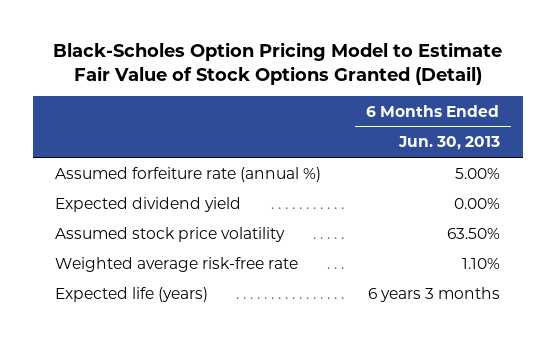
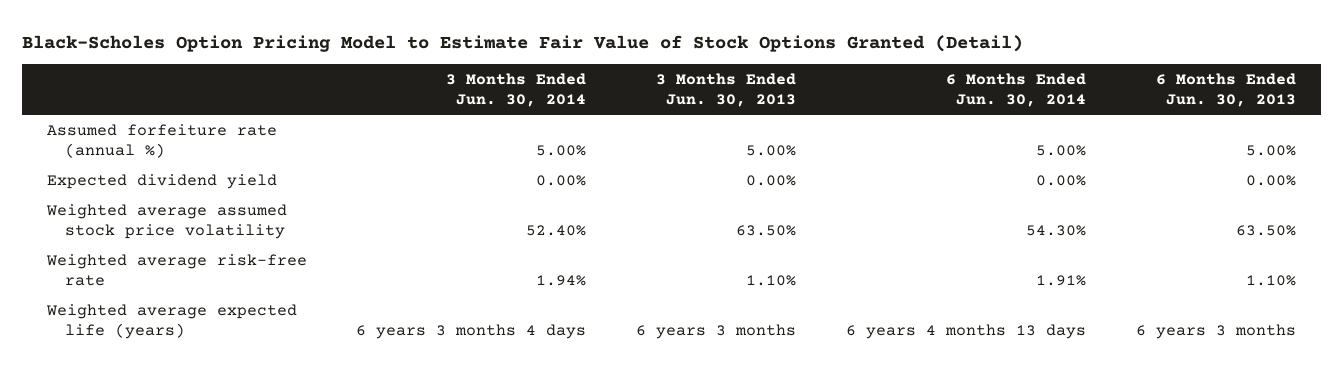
- | 6 Months Ended Jun. 30, 2013
+ | 3 Months Ended Jun. 30, 2014 | 3 Months Ended Jun. 30, 2013 | 6 Months Ended Jun. 30, 2014 | 6 Months Ended Jun. 30, 2013
- Assumed stock price volatility | 63.50%
+ Weighted average assumed stock price volatility | 52.40% | 63.50% | 54.30% | 63.50%
- Expected life (years) | 6 years 3 months
+ Weighted average expected life (years) | 6 years 3 months 4 days | 6 years 3 months | 6 years 4 months 13 days | 6 years 3 months

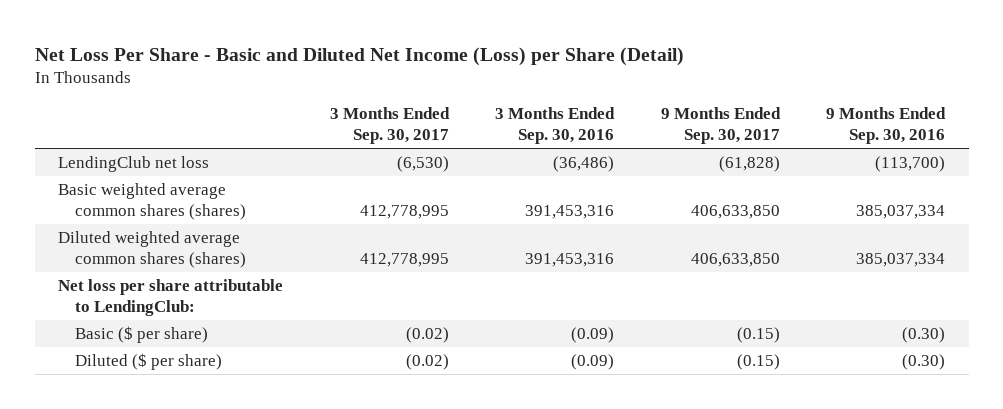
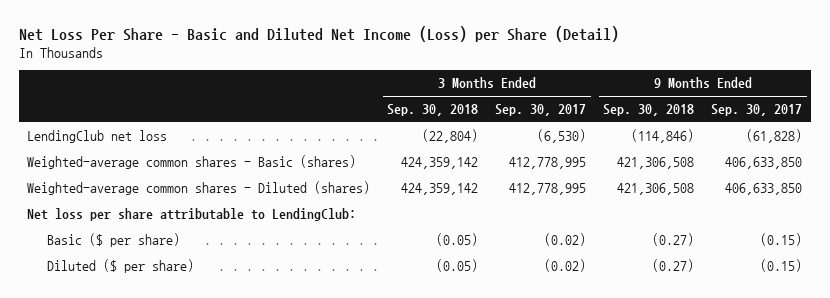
- | 3 Months Ended Sep. 30, 2017 | 3 Months Ended Sep. 30, 2016 | 9 Months Ended Sep. 30, 2017 | 9 Months Ended Sep. 30, 2016
+ | 3 Months Ended Sep. 30, 2018 | 3 Months Ended Sep. 30, 2017 | 9 Months Ended Sep. 30, 2018 | 9 Months Ended Sep. 30, 2017
- Basic weighted average common shares (shares) | 412,778,995 | 391,453,316 | 406,633,850 | 385,037,334
- Diluted weighted average common shares (shares) | 412,778,995 | 391,453,316 | 406,633,850 | 385,037,334
+ Weighted-average common shares - Basic (shares) | 424,359,142 | 412,778,995 | 421,306,508 | 406,633,850
+ Weighted-average common shares - Diluted (shares) | 424,359,142 | 412,778,995 | 421,306,508 | 406,633,850

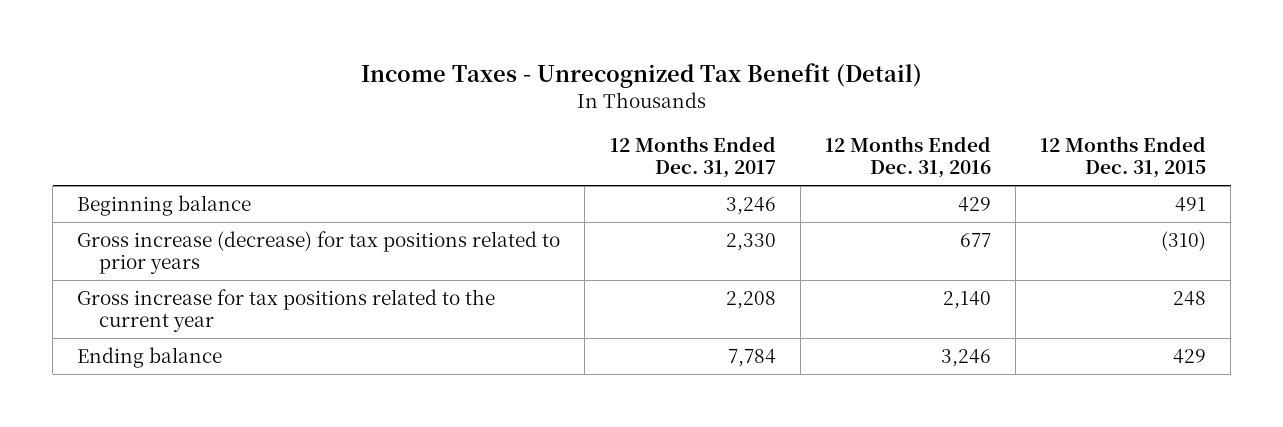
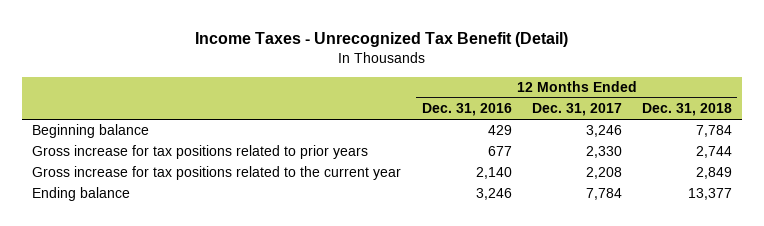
- | 12 Months Ended Dec. 31, 2017 | 12 Months Ended Dec. 31, 2016 | 12 Months Ended Dec. 31, 2015
+ | 12 Months Ended Dec. 31, 2016 | 12 Months Ended Dec. 31, 2017 | 12 Months Ended Dec. 31, 2018
- Gross increase (decrease) for tax positions related to prior years | 2,330 | 677 | (310)
+ Gross increase for tax positions related to prior years | 677 | 2,330 | 2,744

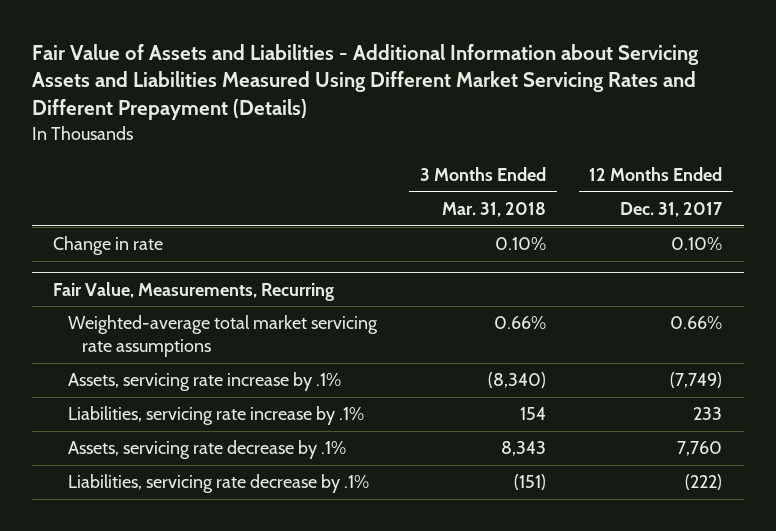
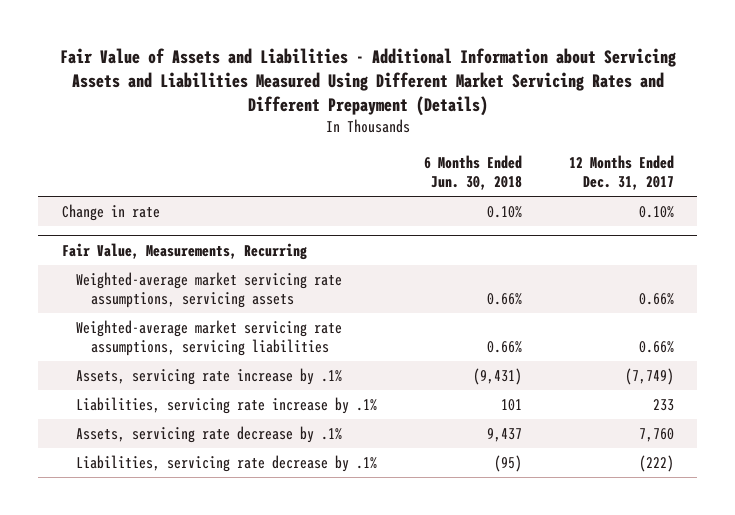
- | 3 Months Ended Mar. 31, 2018 | 12 Months Ended Dec. 31, 2017
+ | 6 Months Ended Jun. 30, 2018 | 12 Months Ended Dec. 31, 2017
@ Fair Value, Measurements, Recurring
- Weighted-average total market servicing rate assumptions | 0.66% | 0.66%
+ Weighted-average market servicing rate assumptions, servicing assets | 0.66% | 0.66%
+ Weighted-average market servicing rate assumptions, servicing liabilities | 0.66% | 0.66%

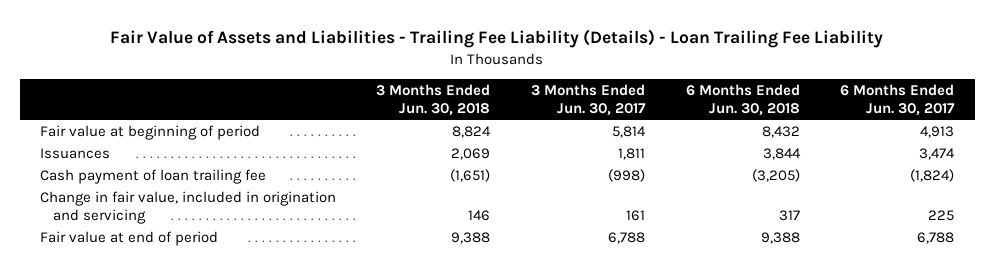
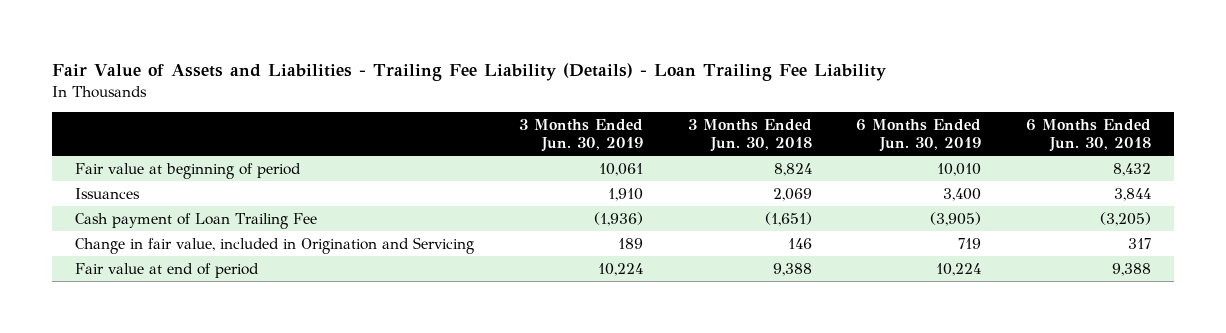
- | 3 Months Ended Jun. 30, 2018 | 3 Months Ended Jun. 30, 2017 | 6 Months Ended Jun. 30, 2018 | 6 Months Ended Jun. 30, 2017
+ | 3 Months Ended Jun. 30, 2019 | 3 Months Ended Jun. 30, 2018 | 6 Months Ended Jun. 30, 2019 | 6 Months Ended Jun. 30, 2018
- Cash payment of loan trailing fee | (1,651) | (998) | (3,205) | (1,824)
- Change in fair value, included in origination and servicing | 146 | 161 | 317 | 225
+ Cash payment of Loan Trailing Fee | (1,936) | (1,651) | (3,905) | (3,205)
+ Change in fair value, included in Origination and Servicing | 189 | 146 | 719 | 317

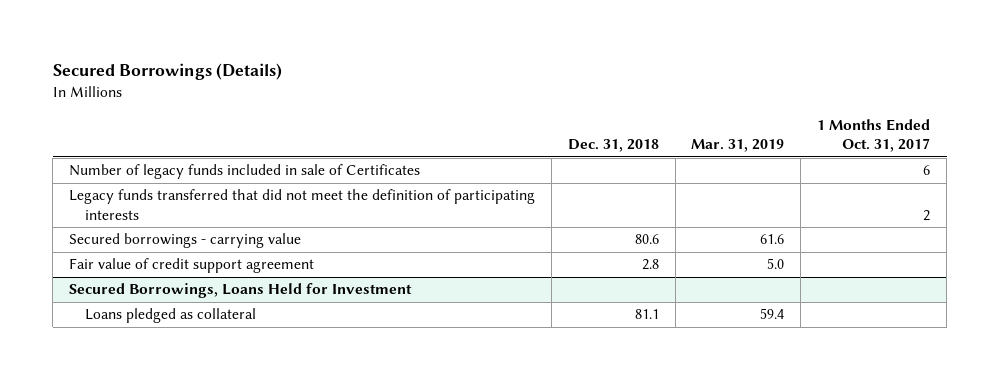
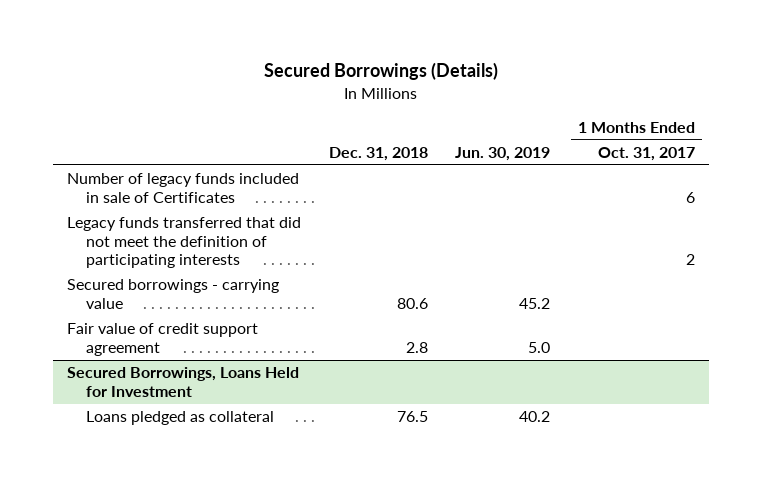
- | Dec. 31, 2018 | Mar. 31, 2019 | 1 Months Ended Oct. 31, 2017
+ | Dec. 31, 2018 | Jun. 30, 2019 | 1 Months Ended Oct. 31, 2017
@ Secured Borrowings, Loans Held for Investment
- Loans pledged as collateral | 81.1 | 59.4 |
+ Loans pledged as collateral | 76.5 | 40.2 |

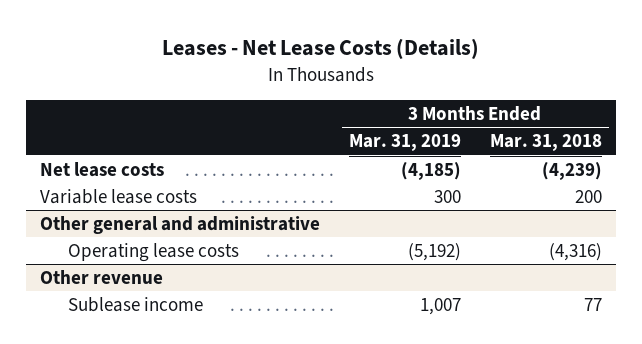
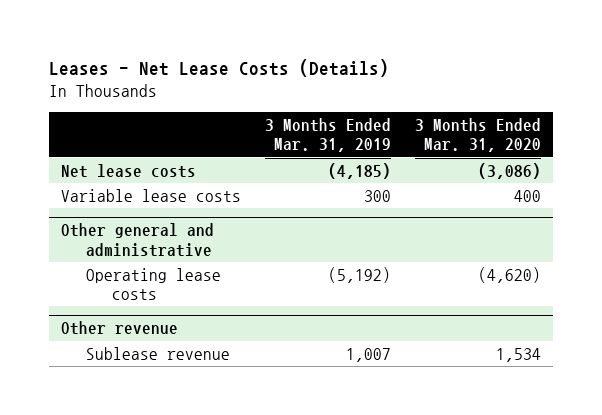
- | 3 Months Ended Mar. 31, 2019 | 3 Months Ended Mar. 31, 2018
+ | 3 Months Ended Mar. 31, 2019 | 3 Months Ended Mar. 31, 2020
@ Other revenue
- Sublease income | 1,007 | 77
+ Sublease revenue | 1,007 | 1,534

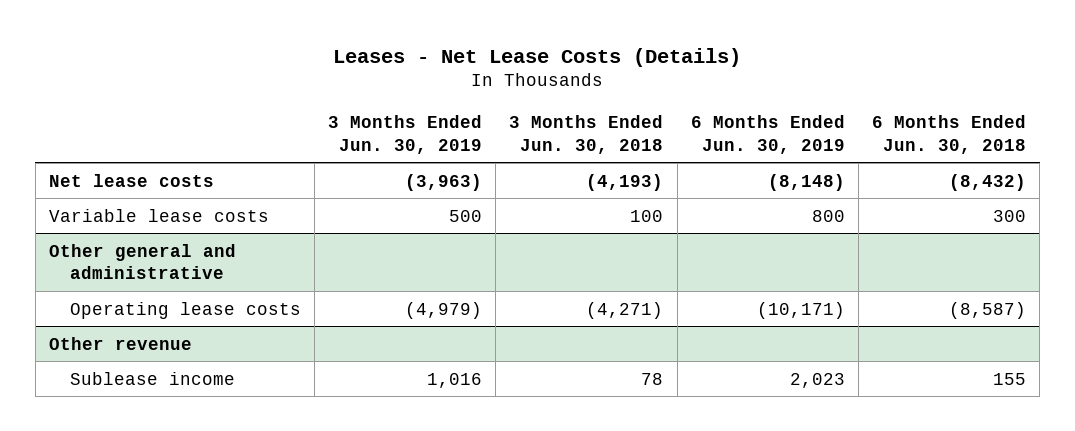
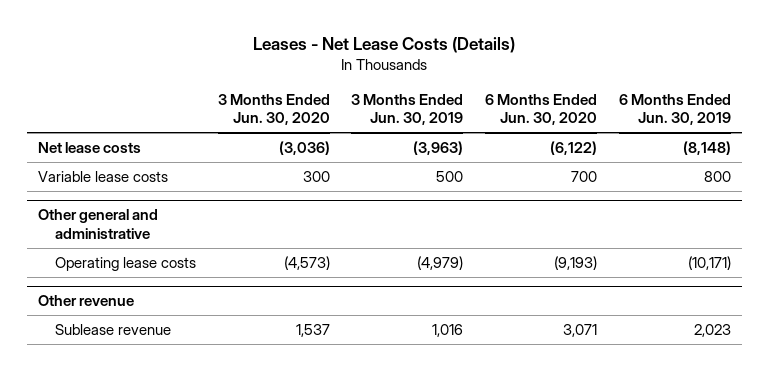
- | 3 Months Ended Jun. 30, 2019 | 3 Months Ended Jun. 30, 2018 | 6 Months Ended Jun. 30, 2019 | 6 Months Ended Jun. 30, 2018
+ | 3 Months Ended Jun. 30, 2020 | 3 Months Ended Jun. 30, 2019 | 6 Months Ended Jun. 30, 2020 | 6 Months Ended Jun. 30, 2019
@ Other revenue
- Sublease income | 1,016 | 78 | 2,023 | 155
+ Sublease revenue | 1,537 | 1,016 | 3,071 | 2,023

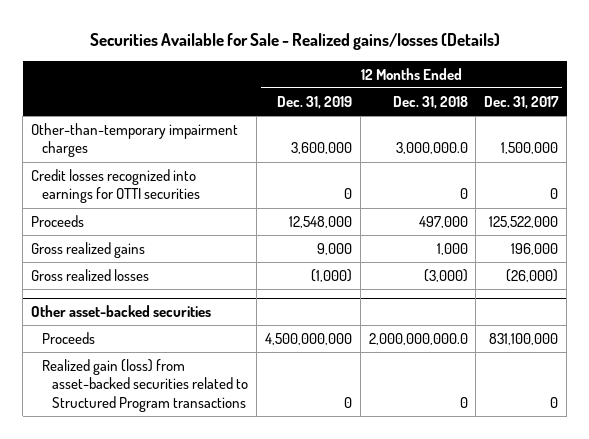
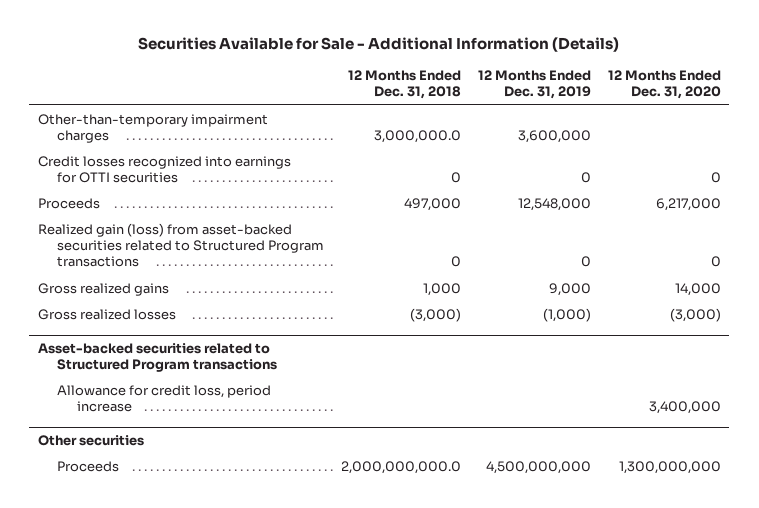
- Securities Available for Sale - Realized gains/losses (Details)
+ Securities Available for Sale - Additional Information (Details)
- | 12 Months Ended Dec. 31, 2019 | 12 Months Ended Dec. 31, 2018 | 12 Months Ended Dec. 31, 2017
+ | 12 Months Ended Dec. 31, 2018 | 12 Months Ended Dec. 31, 2019 | 12 Months Ended Dec. 31, 2020
+ Realized gain (loss) from asset-backed securities related to Structured Program transactions | 0 | 0 | 0
- Other asset-backed securities
+ Asset-backed securities related to Structured Program transactions
+ Allowance for credit loss, period increase | | | 3,400,000
+ Other securities
- Realized gain (loss) from asset-backed securities related to Structured Program transactions | 0 | 0 | 0

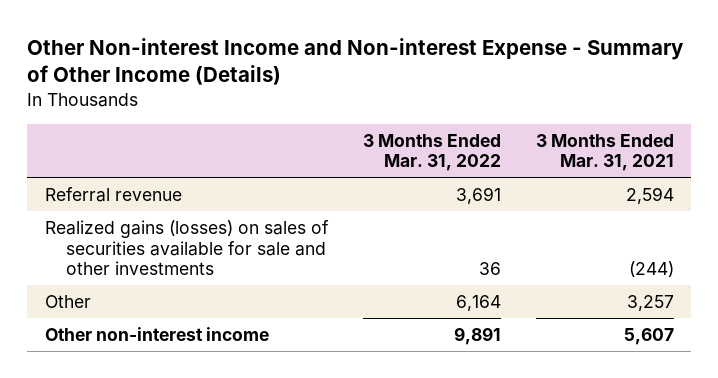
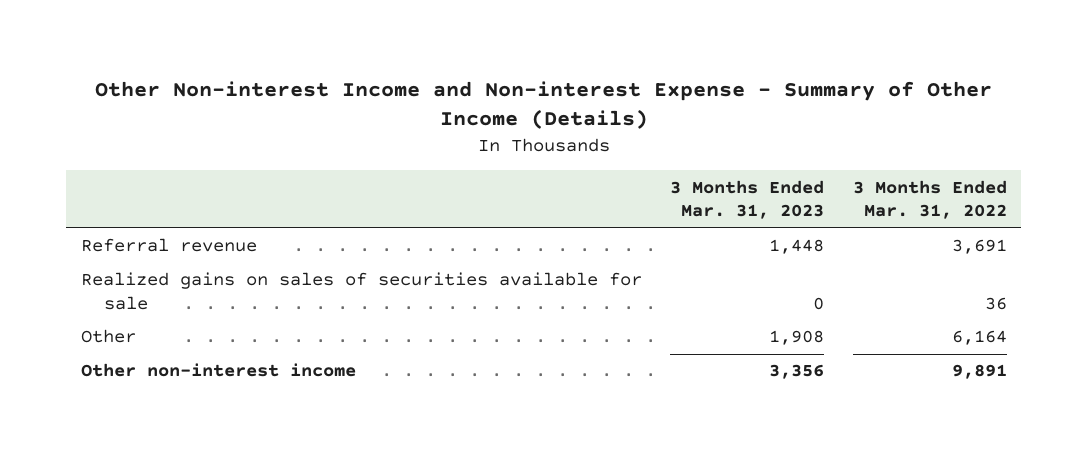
- | 3 Months Ended Mar. 31, 2022 | 3 Months Ended Mar. 31, 2021
+ | 3 Months Ended Mar. 31, 2023 | 3 Months Ended Mar. 31, 2022
- Realized gains (losses) on sales of securities available for sale and other investments | 36 | (244)
+ Realized gains on sales of securities available for sale | 0 | 36

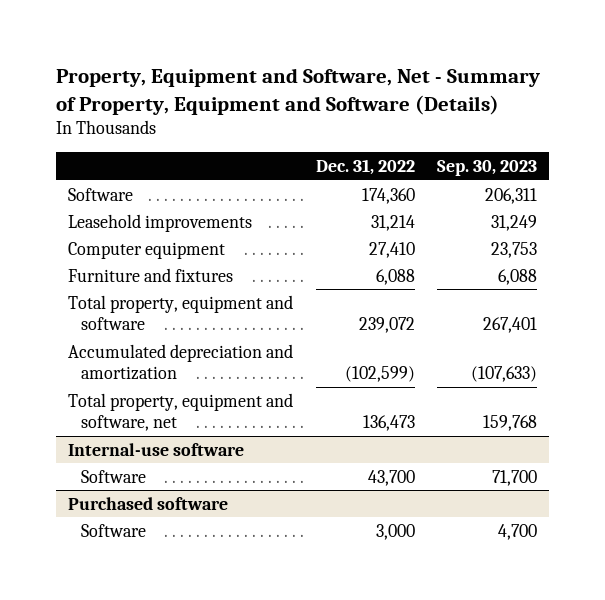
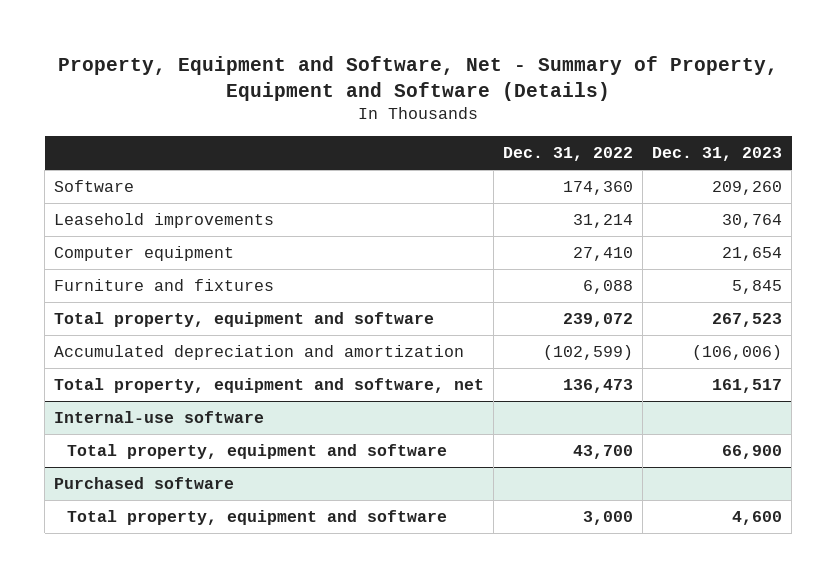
- | Dec. 31, 2022 | Sep. 30, 2023
+ | Dec. 31, 2022 | Dec. 31, 2023
@ Internal-use software
- Software | 43,700 | 71,700
+ Total property, equipment and software | 43,700 | 66,900
@ Purchased software
- Software | 3,000 | 4,700
+ Total property, equipment and software | 3,000 | 4,600

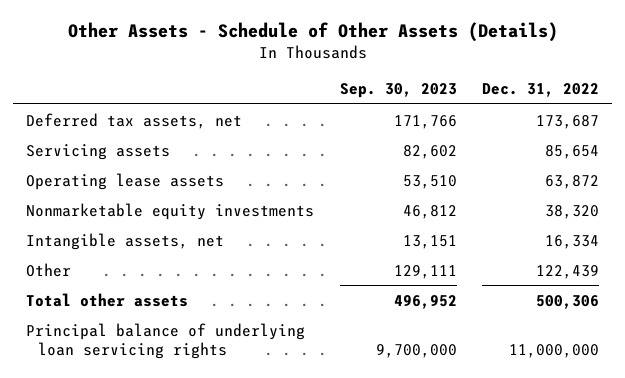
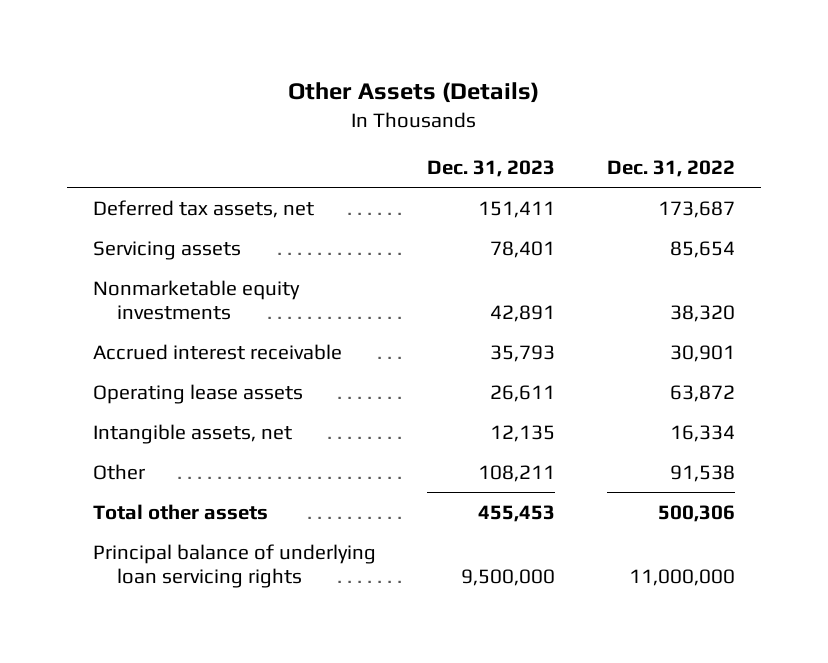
- Other Assets - Schedule of Other Assets (Details)
+ Other Assets (Details)
- | Sep. 30, 2023 | Dec. 31, 2022
+ | Dec. 31, 2023 | Dec. 31, 2022
+ Accrued interest receivable | 35,793 | 30,901
moved down: Operating lease assets | 26,611 | 63,872
- Other | 129,111 | 122,439
+ Other | 108,211 | 91,538

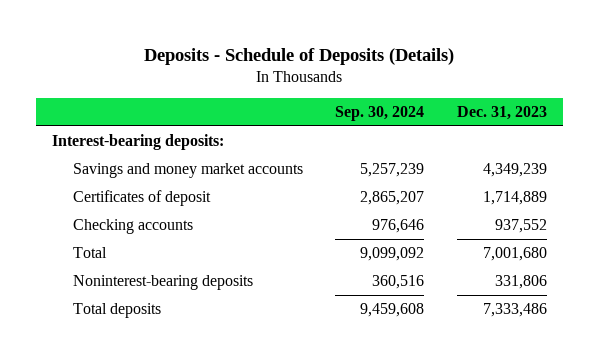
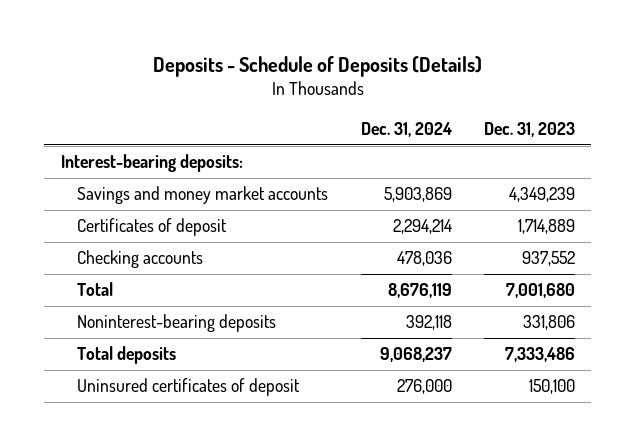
- | Sep. 30, 2024 | Dec. 31, 2023
+ | Dec. 31, 2024 | Dec. 31, 2023
+ Uninsured certificates of deposit | 276,000 | 150,100

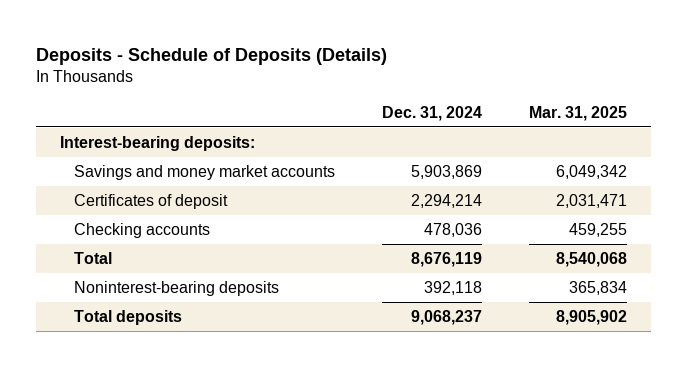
- | Dec. 31, 2024 | Dec. 31, 2023
+ | Dec. 31, 2024 | Mar. 31, 2025
- Uninsured certificates of deposit | 276,000 | 150,100

